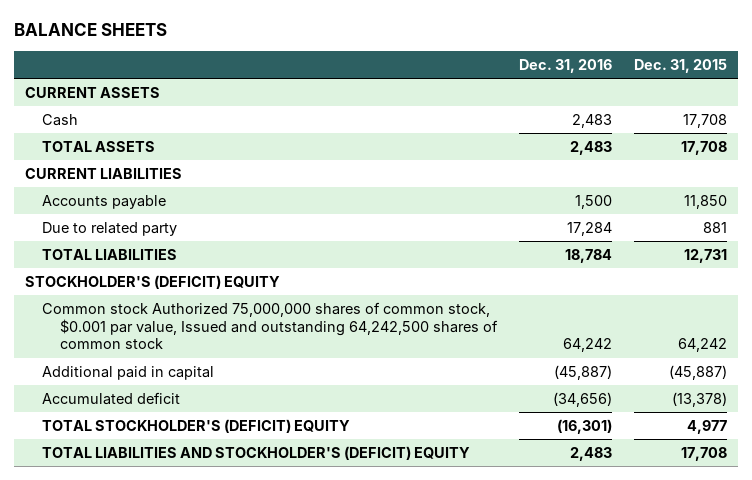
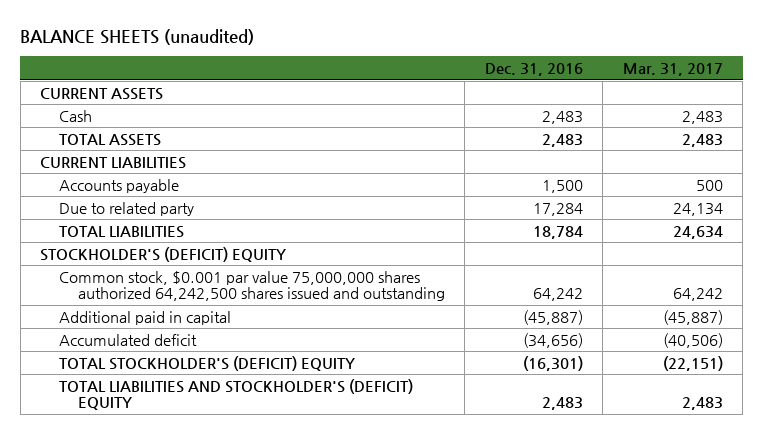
- BALANCE SHEETS
+ BALANCE SHEETS (unaudited)
- | Dec. 31, 2016 | Dec. 31, 2015
+ | Dec. 31, 2016 | Mar. 31, 2017
- Common stock Authorized 75,000,000 shares of common stock, $0.001 par value, Issued and outstanding 64,242,500 shares of common stock | 64,242 | 64,242
+ Common stock, $0.001 par value 75,000,000 shares authorized 64,242,500 shares issued and outstanding | 64,242 | 64,242

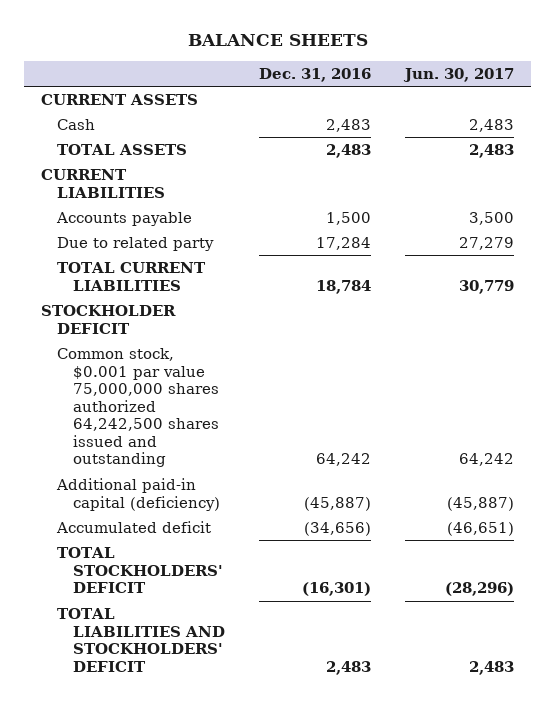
- BALANCE SHEETS (unaudited)
+ BALANCE SHEETS
- | Dec. 31, 2016 | Mar. 31, 2017
+ | Dec. 31, 2016 | Jun. 30, 2017
- TOTAL LIABILITIES | 18,784 | 24,634
- STOCKHOLDER'S (DEFICIT) EQUITY
+ TOTAL CURRENT LIABILITIES | 18,784 | 30,779
+ STOCKHOLDER DEFICIT
- Additional paid in capital | (45,887) | (45,887)
+ Additional paid-in capital (deficiency) | (45,887) | (45,887)
- TOTAL STOCKHOLDER'S (DEFICIT) EQUITY | (16,301) | (22,151)
- TOTAL LIABILITIES AND STOCKHOLDER'S (DEFICIT) EQUITY | 2,483 | 2,483
+ TOTAL STOCKHOLDERS' DEFICIT | (16,301) | (28,296)
+ TOTAL LIABILITIES AND STOCKHOLDERS' DEFICIT | 2,483 | 2,483

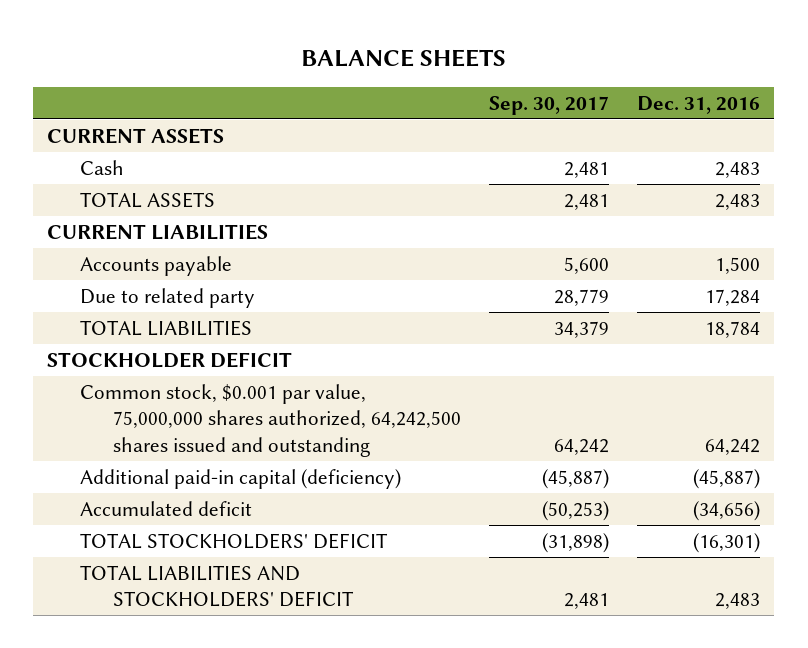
- | Dec. 31, 2016 | Jun. 30, 2017
+ | Sep. 30, 2017 | Dec. 31, 2016
- TOTAL CURRENT LIABILITIES | 18,784 | 30,779
+ TOTAL LIABILITIES | 34,379 | 18,784
- Common stock, $0.001 par value 75,000,000 shares authorized 64,242,500 shares issued and outstanding | 64,242 | 64,242
+ Common stock, $0.001 par value, 75,000,000 shares authorized, 64,242,500 shares issued and outstanding | 64,242 | 64,242

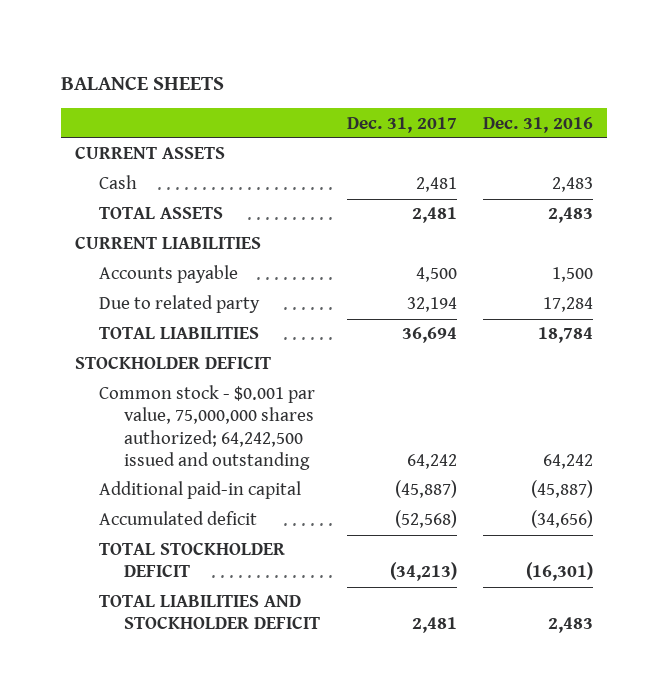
- | Sep. 30, 2017 | Dec. 31, 2016
+ | Dec. 31, 2017 | Dec. 31, 2016
- Common stock, $0.001 par value, 75,000,000 shares authorized, 64,242,500 shares issued and outstanding | 64,242 | 64,242
- Additional paid-in capital (deficiency) | (45,887) | (45,887)
+ Common stock - $0.001 par value, 75,000,000 shares authorized; 64,242,500 issued and outstanding | 64,242 | 64,242
+ Additional paid-in capital | (45,887) | (45,887)
- TOTAL STOCKHOLDERS' DEFICIT | (31,898) | (16,301)
- TOTAL LIABILITIES AND STOCKHOLDERS' DEFICIT | 2,481 | 2,483
+ TOTAL STOCKHOLDER DEFICIT | (34,213) | (16,301)
+ TOTAL LIABILITIES AND STOCKHOLDER DEFICIT | 2,481 | 2,483

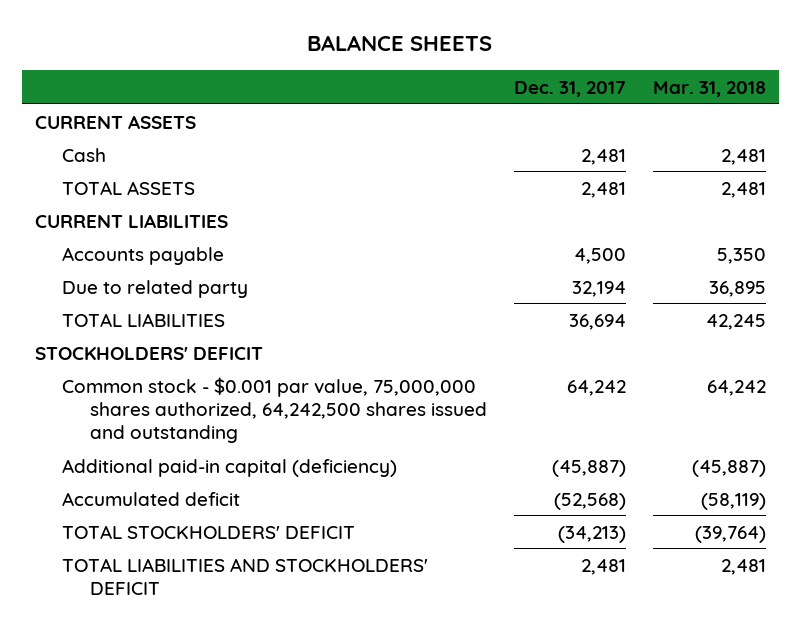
- | Dec. 31, 2017 | Dec. 31, 2016
+ | Dec. 31, 2017 | Mar. 31, 2018
- STOCKHOLDER DEFICIT
- Common stock - $0.001 par value, 75,000,000 shares authorized; 64,242,500 issued and outstanding | 64,242 | 64,242
- Additional paid-in capital | (45,887) | (45,887)
+ STOCKHOLDERS' DEFICIT
+ Common stock - $0.001 par value, 75,000,000 shares authorized, 64,242,500 shares issued and outstanding | 64,242 | 64,242
+ Additional paid-in capital (deficiency) | (45,887) | (45,887)
- TOTAL STOCKHOLDER DEFICIT | (34,213) | (16,301)
- TOTAL LIABILITIES AND STOCKHOLDER DEFICIT | 2,481 | 2,483
+ TOTAL STOCKHOLDERS' DEFICIT | (34,213) | (39,764)
+ TOTAL LIABILITIES AND STOCKHOLDERS' DEFICIT | 2,481 | 2,481

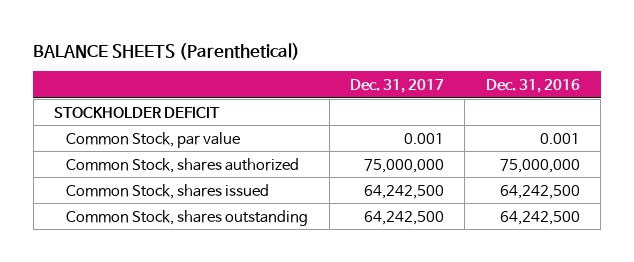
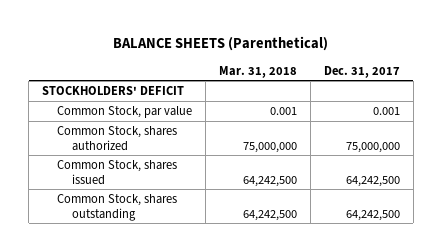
- | Dec. 31, 2017 | Dec. 31, 2016
+ | Mar. 31, 2018 | Dec. 31, 2017
- STOCKHOLDER DEFICIT
+ STOCKHOLDERS' DEFICIT

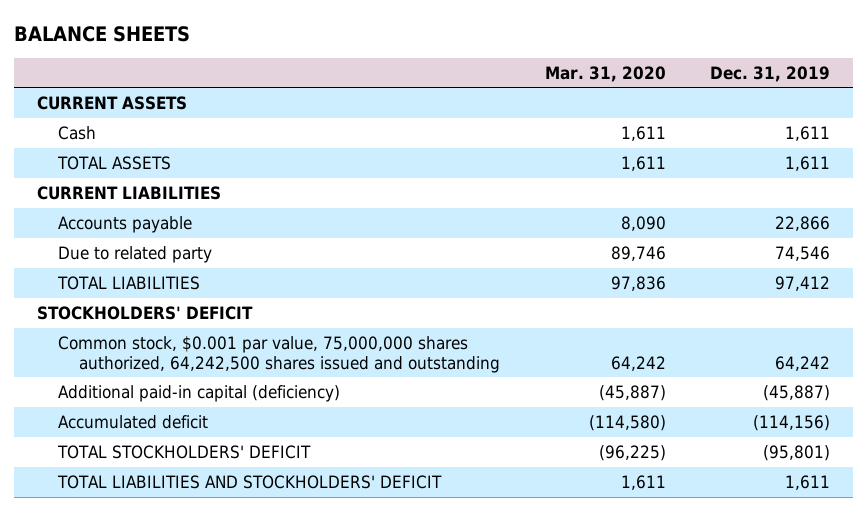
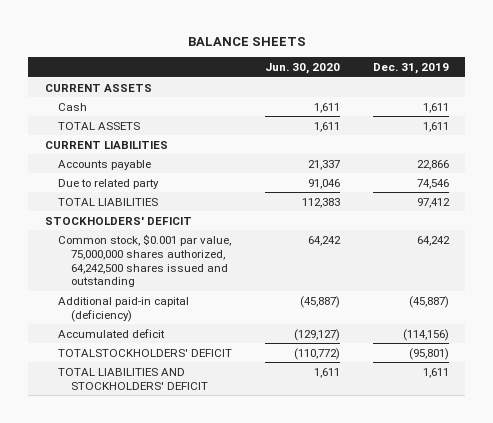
- | Mar. 31, 2020 | Dec. 31, 2019
+ | Jun. 30, 2020 | Dec. 31, 2019
- TOTAL STOCKHOLDERS' DEFICIT | (96,225) | (95,801)
+ TOTALSTOCKHOLDERS' DEFICIT | (110,772) | (95,801)

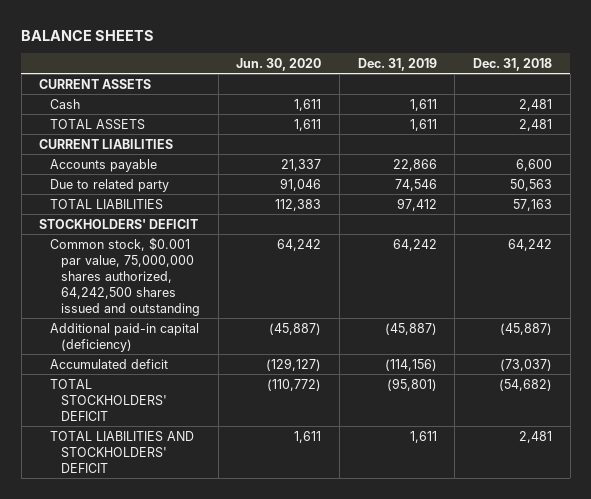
- | Jun. 30, 2020 | Dec. 31, 2019
+ | Jun. 30, 2020 | Dec. 31, 2019 | Dec. 31, 2018
- TOTALSTOCKHOLDERS' DEFICIT | (110,772) | (95,801)
+ TOTAL STOCKHOLDERS' DEFICIT | (110,772) | (95,801) | (54,682)

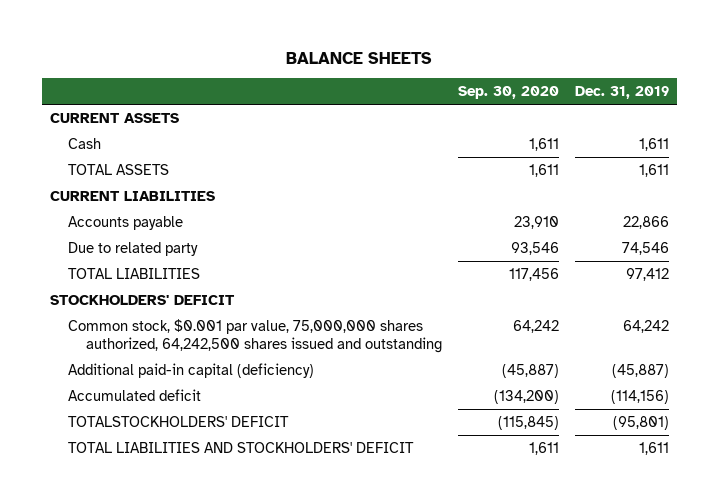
- | Jun. 30, 2020 | Dec. 31, 2019 | Dec. 31, 2018
+ | Sep. 30, 2020 | Dec. 31, 2019
- TOTAL STOCKHOLDERS' DEFICIT | (110,772) | (95,801) | (54,682)
+ TOTALSTOCKHOLDERS' DEFICIT | (115,845) | (95,801)

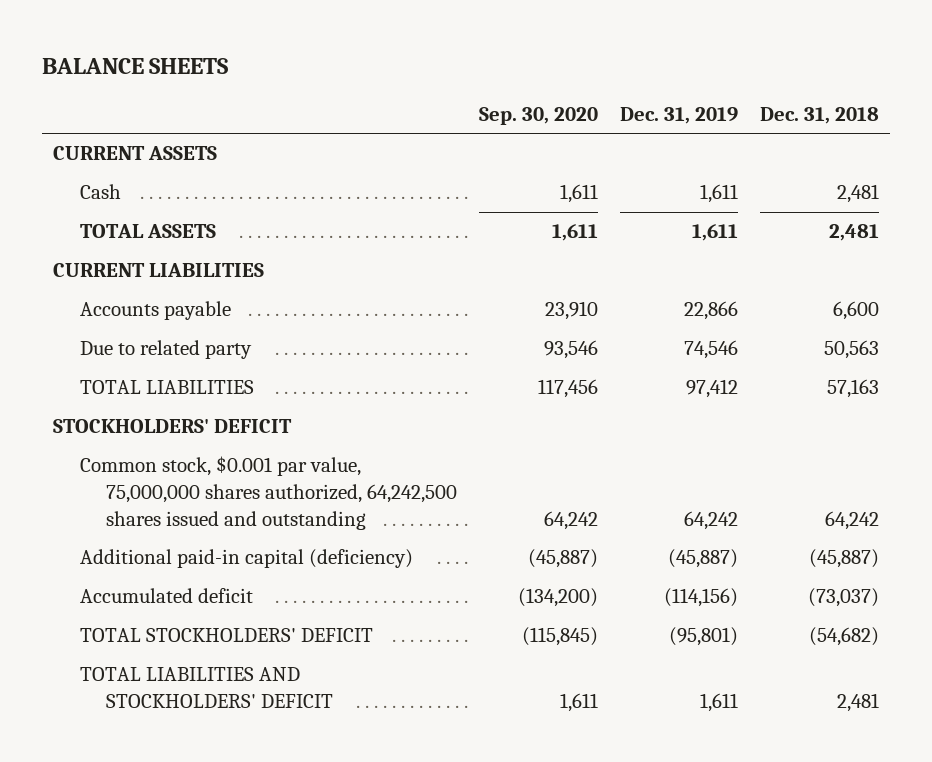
- | Sep. 30, 2020 | Dec. 31, 2019
+ | Sep. 30, 2020 | Dec. 31, 2019 | Dec. 31, 2018
- TOTALSTOCKHOLDERS' DEFICIT | (115,845) | (95,801)
+ TOTAL STOCKHOLDERS' DEFICIT | (115,845) | (95,801) | (54,682)

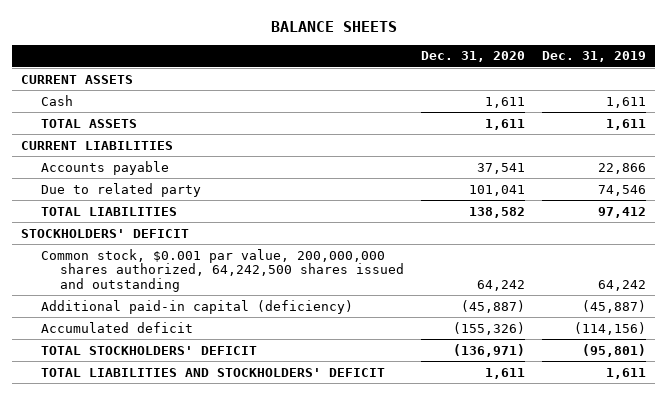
- | Sep. 30, 2020 | Dec. 31, 2019 | Dec. 31, 2018
+ | Dec. 31, 2020 | Dec. 31, 2019
- Common stock, $0.001 par value, 75,000,000 shares authorized, 64,242,500 shares issued and outstanding | 64,242 | 64,242 | 64,242
+ Common stock, $0.001 par value, 200,000,000 shares authorized, 64,242,500 shares issued and outstanding | 64,242 | 64,242

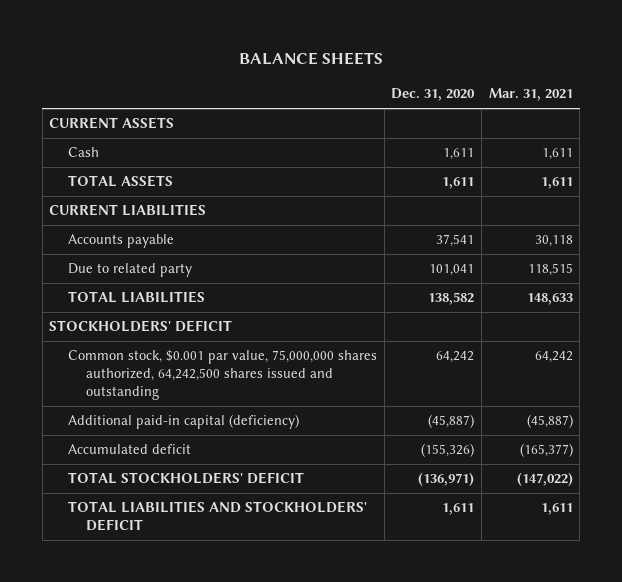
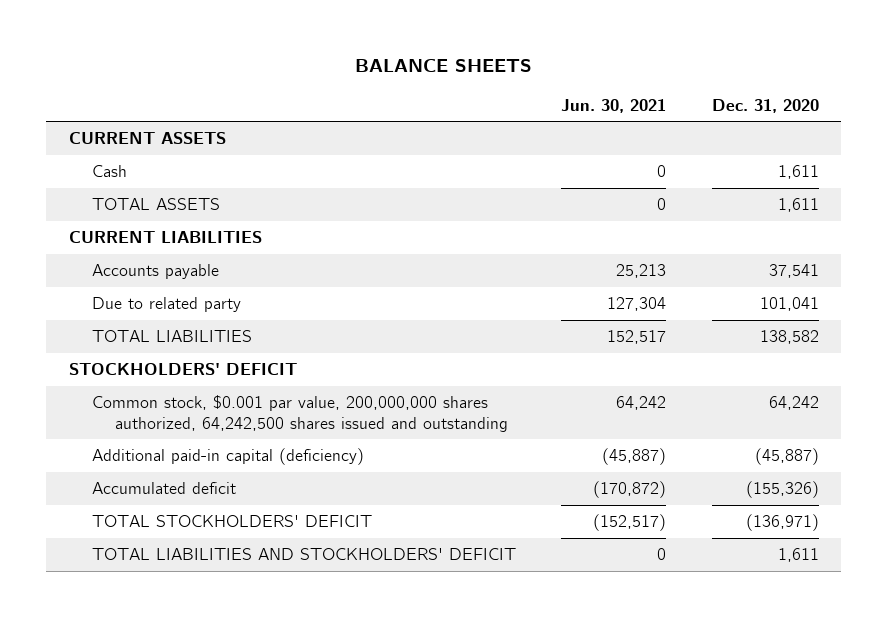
- | Dec. 31, 2020 | Mar. 31, 2021
+ | Jun. 30, 2021 | Dec. 31, 2020
- Common stock, $0.001 par value, 75,000,000 shares authorized, 64,242,500 shares issued and outstanding | 64,242 | 64,242
+ Common stock, $0.001 par value, 200,000,000 shares authorized, 64,242,500 shares issued and outstanding | 64,242 | 64,242

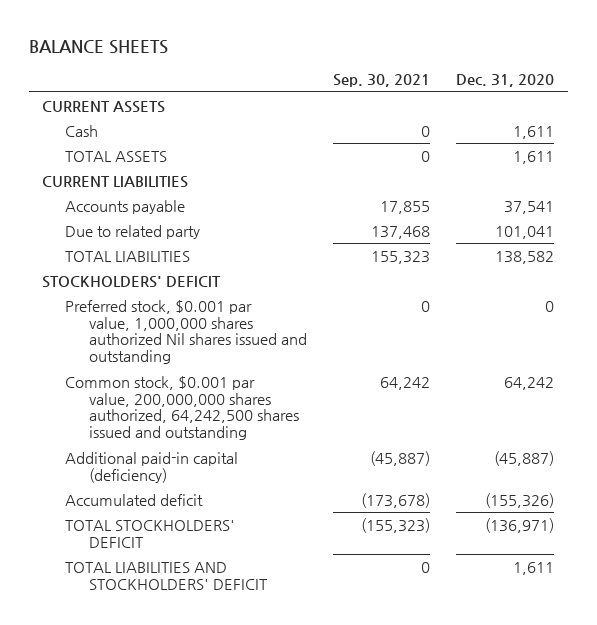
- | Jun. 30, 2021 | Dec. 31, 2020
+ | Sep. 30, 2021 | Dec. 31, 2020
+ Preferred stock, $0.001 par value, 1,000,000 shares authorized Nil shares issued and outstanding | 0 | 0

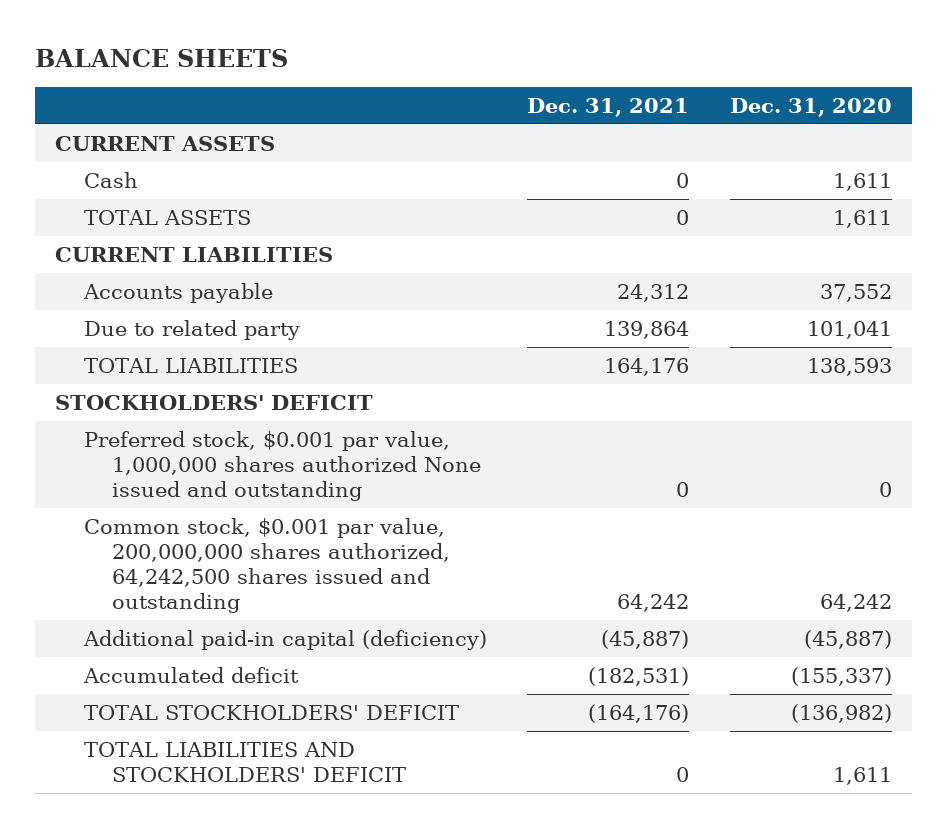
- | Sep. 30, 2021 | Dec. 31, 2020
+ | Dec. 31, 2021 | Dec. 31, 2020
- Accounts payable | 17,855 | 37,541
+ Accounts payable | 24,312 | 37,552
- TOTAL LIABILITIES | 155,323 | 138,582
+ TOTAL LIABILITIES | 164,176 | 138,593
- Preferred stock, $0.001 par value, 1,000,000 shares authorized Nil shares issued and outstanding | 0 | 0
+ Preferred stock, $0.001 par value, 1,000,000 shares authorized None issued and outstanding | 0 | 0
- Accumulated deficit | (173,678) | (155,326)
- TOTAL STOCKHOLDERS' DEFICIT | (155,323) | (136,971)
+ Accumulated deficit | (182,531) | (155,337)
+ TOTAL STOCKHOLDERS' DEFICIT | (164,176) | (136,982)

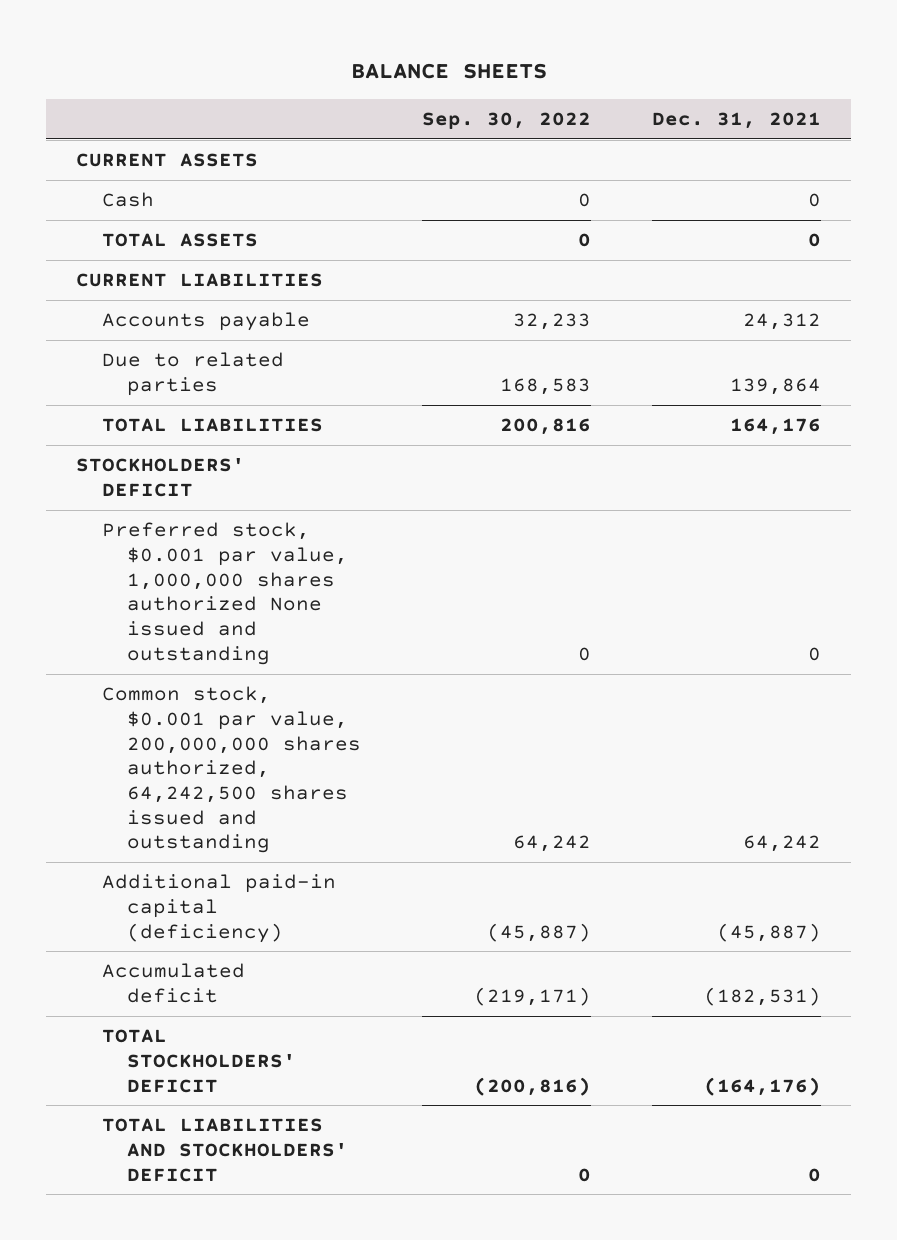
- | Dec. 31, 2021 | Dec. 31, 2020
+ | Sep. 30, 2022 | Dec. 31, 2021
- Due to related party | 139,864 | 101,041
+ Due to related parties | 168,583 | 139,864

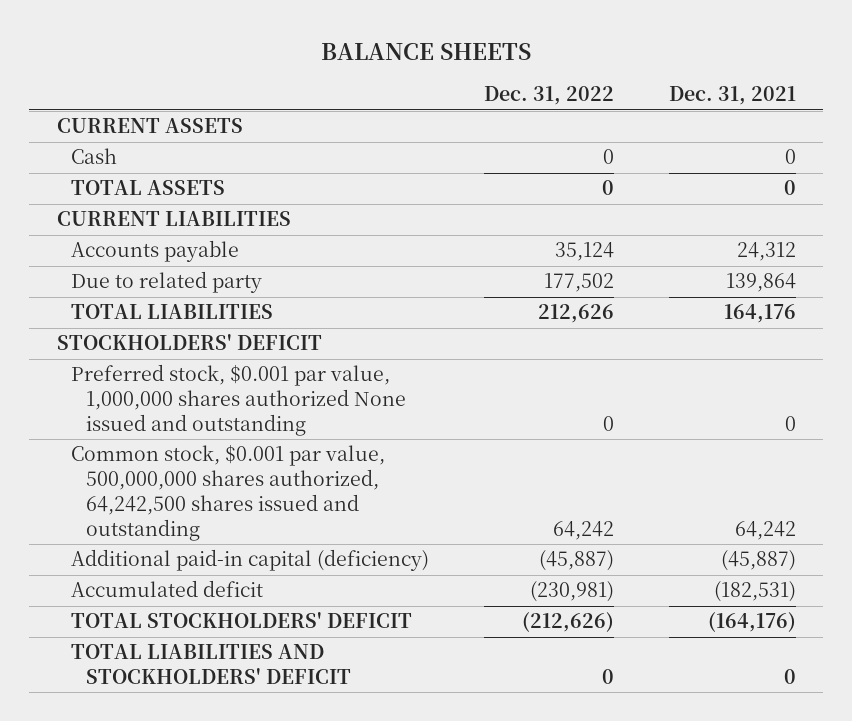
- | Sep. 30, 2022 | Dec. 31, 2021
+ | Dec. 31, 2022 | Dec. 31, 2021
- Due to related parties | 168,583 | 139,864
+ Due to related party | 177,502 | 139,864
- Common stock, $0.001 par value, 200,000,000 shares authorized, 64,242,500 shares issued and outstanding | 64,242 | 64,242
+ Common stock, $0.001 par value, 500,000,000 shares authorized, 64,242,500 shares issued and outstanding | 64,242 | 64,242

